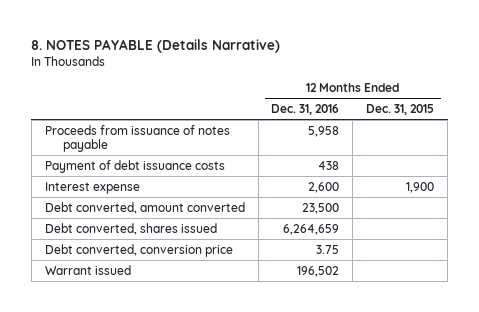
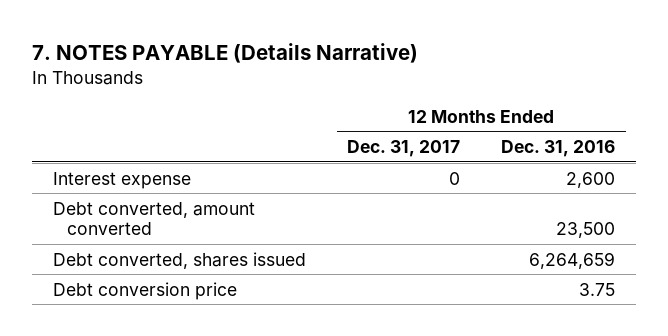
- 8. NOTES PAYABLE (Details Narrative)
+ 7. NOTES PAYABLE (Details Narrative)
- | 12 Months Ended Dec. 31, 2016 | 12 Months Ended Dec. 31, 2015
+ | 12 Months Ended Dec. 31, 2017 | 12 Months Ended Dec. 31, 2016
- Proceeds from issuance of notes payable | 5,958 |
- Payment of debt issuance costs | 438 |
- Debt converted, conversion price | 3.75 |
- Warrant issued | 196,502 |
+ Debt conversion price | | 3.75

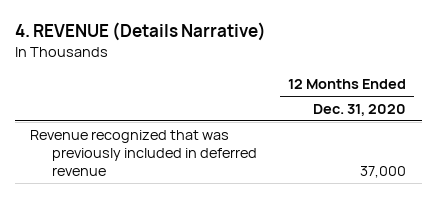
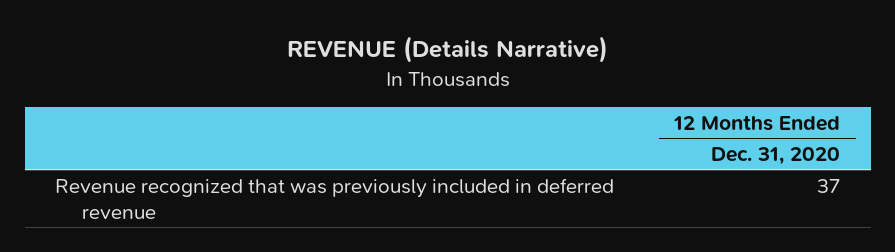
- 4. REVENUE (Details Narrative)
+ REVENUE (Details Narrative)
- Revenue recognized that was previously included in deferred revenue | 37,000
+ Revenue recognized that was previously included in deferred revenue | 37

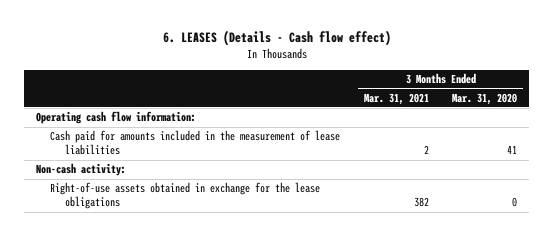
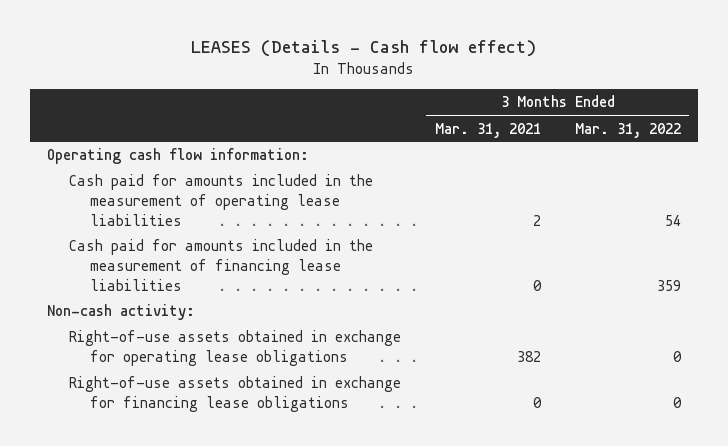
- 6. LEASES (Details - Cash flow effect)
+ LEASES (Details - Cash flow effect)
- | 3 Months Ended Mar. 31, 2021 | 3 Months Ended Mar. 31, 2020
+ | 3 Months Ended Mar. 31, 2021 | 3 Months Ended Mar. 31, 2022
- Cash paid for amounts included in the measurement of lease liabilities | 2 | 41
+ Cash paid for amounts included in the measurement of operating lease liabilities | 2 | 54
+ Cash paid for amounts included in the measurement of financing lease liabilities | 0 | 359
- Right-of-use assets obtained in exchange for the lease obligations | 382 | 0
+ Right-of-use assets obtained in exchange for operating lease obligations | 382 | 0
+ Right-of-use assets obtained in exchange for financing lease obligations | 0 | 0

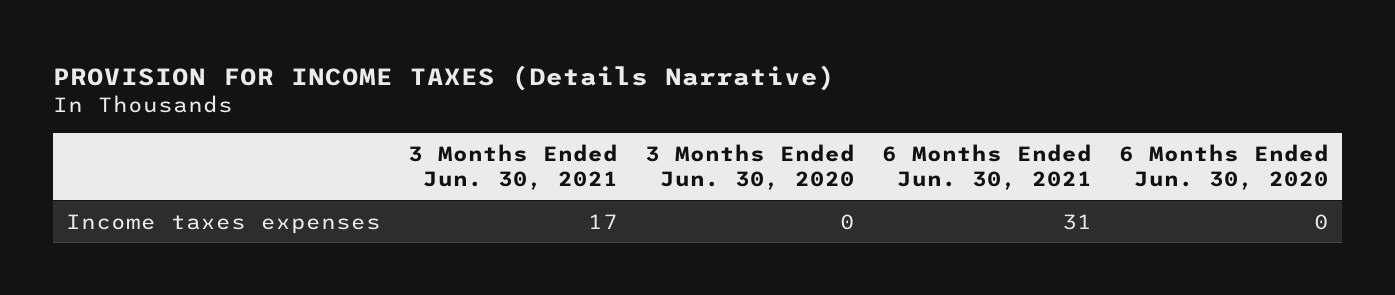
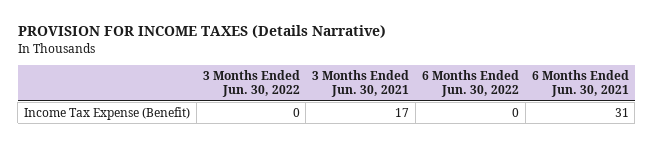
- | 3 Months Ended Jun. 30, 2021 | 3 Months Ended Jun. 30, 2020 | 6 Months Ended Jun. 30, 2021 | 6 Months Ended Jun. 30, 2020
+ | 3 Months Ended Jun. 30, 2022 | 3 Months Ended Jun. 30, 2021 | 6 Months Ended Jun. 30, 2022 | 6 Months Ended Jun. 30, 2021
- Income taxes expenses | 17 | 0 | 31 | 0
+ Income Tax Expense (Benefit) | 0 | 17 | 0 | 31

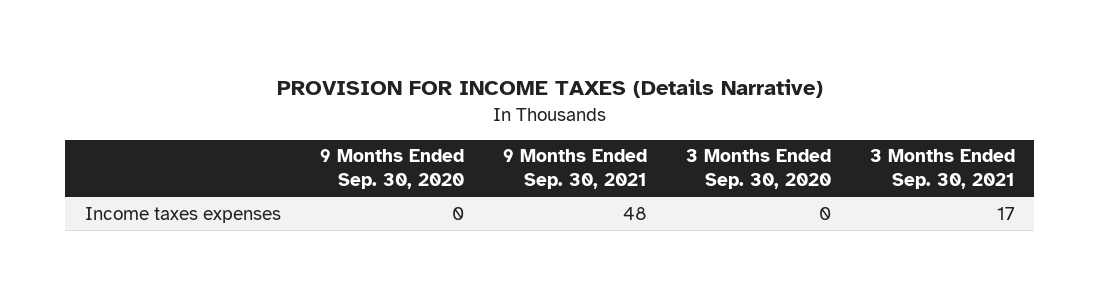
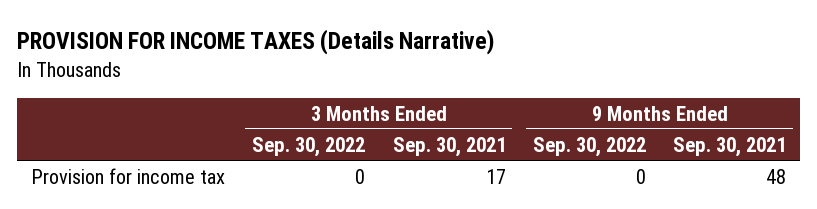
- | 9 Months Ended Sep. 30, 2020 | 9 Months Ended Sep. 30, 2021 | 3 Months Ended Sep. 30, 2020 | 3 Months Ended Sep. 30, 2021
+ | 3 Months Ended Sep. 30, 2022 | 3 Months Ended Sep. 30, 2021 | 9 Months Ended Sep. 30, 2022 | 9 Months Ended Sep. 30, 2021
- Income taxes expenses | 0 | 48 | 0 | 17
+ Provision for income tax | 0 | 17 | 0 | 48

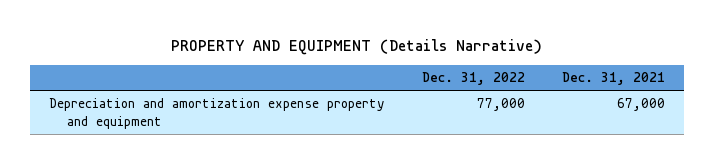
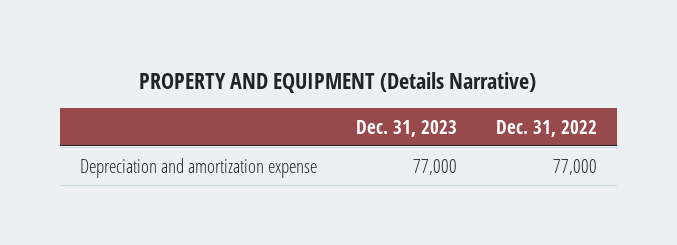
- | Dec. 31, 2022 | Dec. 31, 2021
+ | Dec. 31, 2023 | Dec. 31, 2022
- Depreciation and amortization expense property and equipment | 77,000 | 67,000
+ Depreciation and amortization expense | 77,000 | 77,000

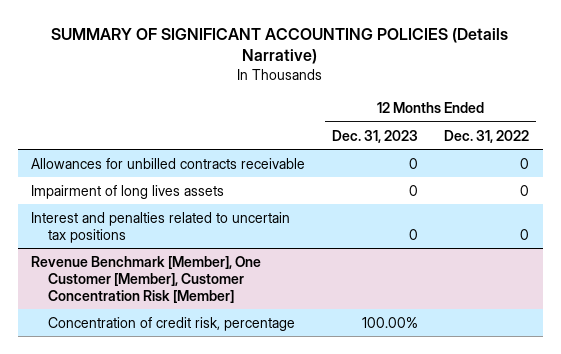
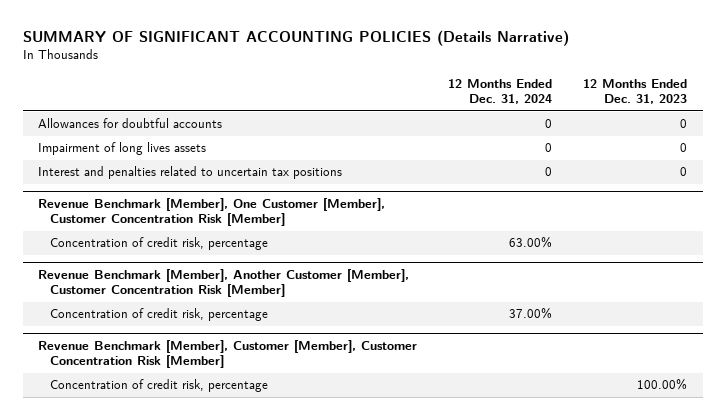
- | 12 Months Ended Dec. 31, 2023 | 12 Months Ended Dec. 31, 2022
+ | 12 Months Ended Dec. 31, 2024 | 12 Months Ended Dec. 31, 2023
- Allowances for unbilled contracts receivable | 0 | 0
+ Allowances for doubtful accounts | 0 | 0
@ Revenue Benchmark [Member], One Customer [Member], Customer Concentration Risk [Member]
+ Concentration of credit risk, percentage | 63.00% |
+ Revenue Benchmark [Member], Another Customer [Member], Customer Concentration Risk [Member]
+ Concentration of credit risk, percentage | 37.00% |
+ Revenue Benchmark [Member], Customer [Member], Customer Concentration Risk [Member]

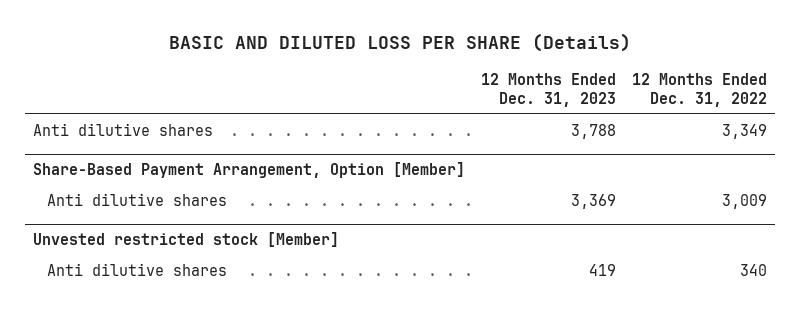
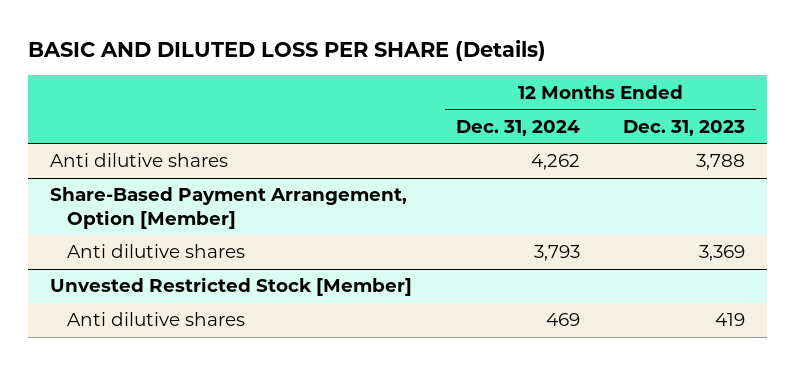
- | 12 Months Ended Dec. 31, 2023 | 12 Months Ended Dec. 31, 2022
+ | 12 Months Ended Dec. 31, 2024 | 12 Months Ended Dec. 31, 2023
- Unvested restricted stock [Member]
+ Unvested Restricted Stock [Member]

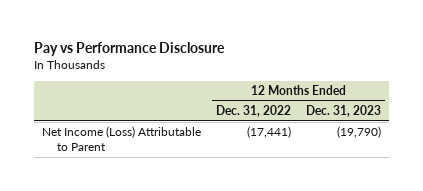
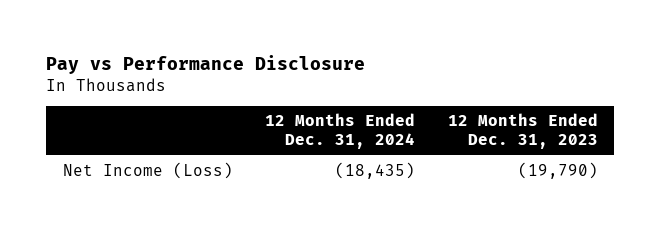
- | 12 Months Ended Dec. 31, 2022 | 12 Months Ended Dec. 31, 2023
+ | 12 Months Ended Dec. 31, 2024 | 12 Months Ended Dec. 31, 2023
- Net Income (Loss) Attributable to Parent | (17,441) | (19,790)
+ Net Income (Loss) | (18,435) | (19,790)

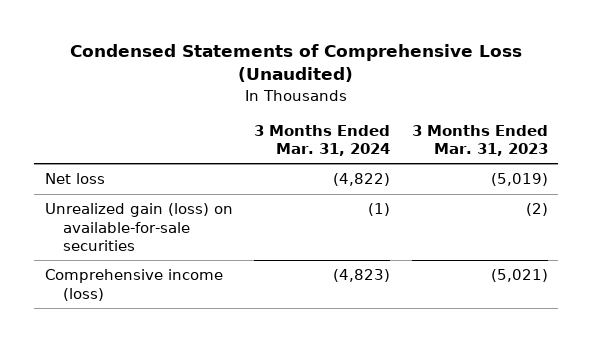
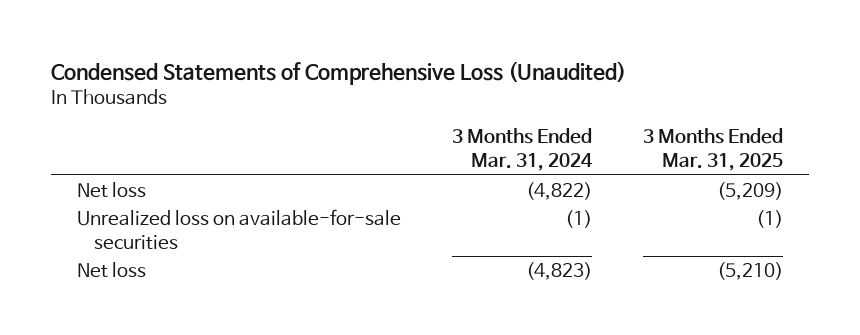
- | 3 Months Ended Mar. 31, 2024 | 3 Months Ended Mar. 31, 2023
+ | 3 Months Ended Mar. 31, 2024 | 3 Months Ended Mar. 31, 2025
- Unrealized gain (loss) on available-for-sale securities | (1) | (2)
- Comprehensive income (loss) | (4,823) | (5,021)
+ Unrealized loss on available-for-sale securities | (1) | (1)
+ Net loss | (4,823) | (5,210)

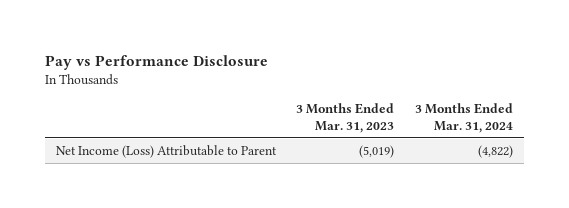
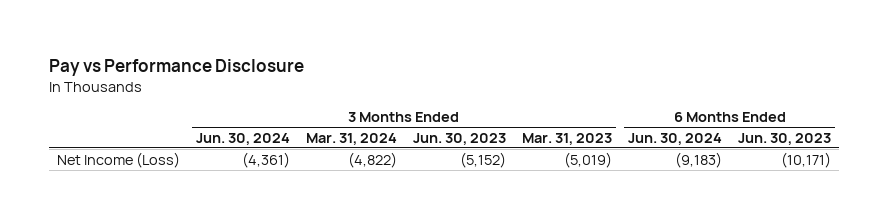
- | 3 Months Ended Mar. 31, 2023 | 3 Months Ended Mar. 31, 2024
+ | 3 Months Ended Jun. 30, 2024 | 3 Months Ended Mar. 31, 2024 | 3 Months Ended Jun. 30, 2023 | 3 Months Ended Mar. 31, 2023 | 6 Months Ended Jun. 30, 2024 | 6 Months Ended Jun. 30, 2023
- Net Income (Loss) Attributable to Parent | (5,019) | (4,822)
+ Net Income (Loss) | (4,361) | (4,822) | (5,152) | (5,019) | (9,183) | (10,171)

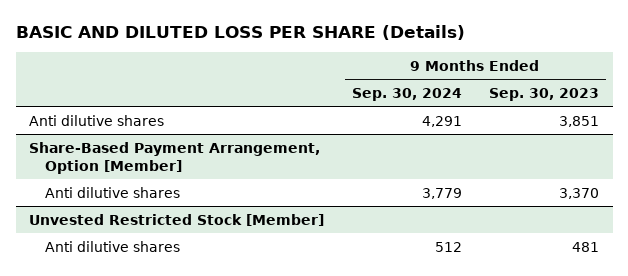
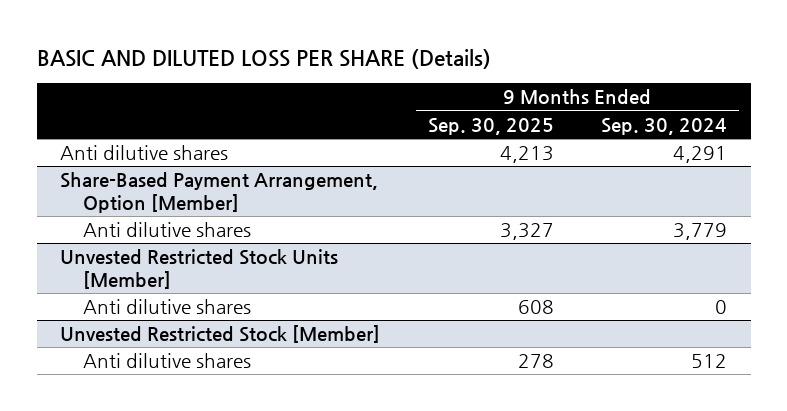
- | 9 Months Ended Sep. 30, 2024 | 9 Months Ended Sep. 30, 2023
+ | 9 Months Ended Sep. 30, 2025 | 9 Months Ended Sep. 30, 2024
+ Unvested Restricted Stock Units [Member]
+ Anti dilutive shares | 608 | 0

